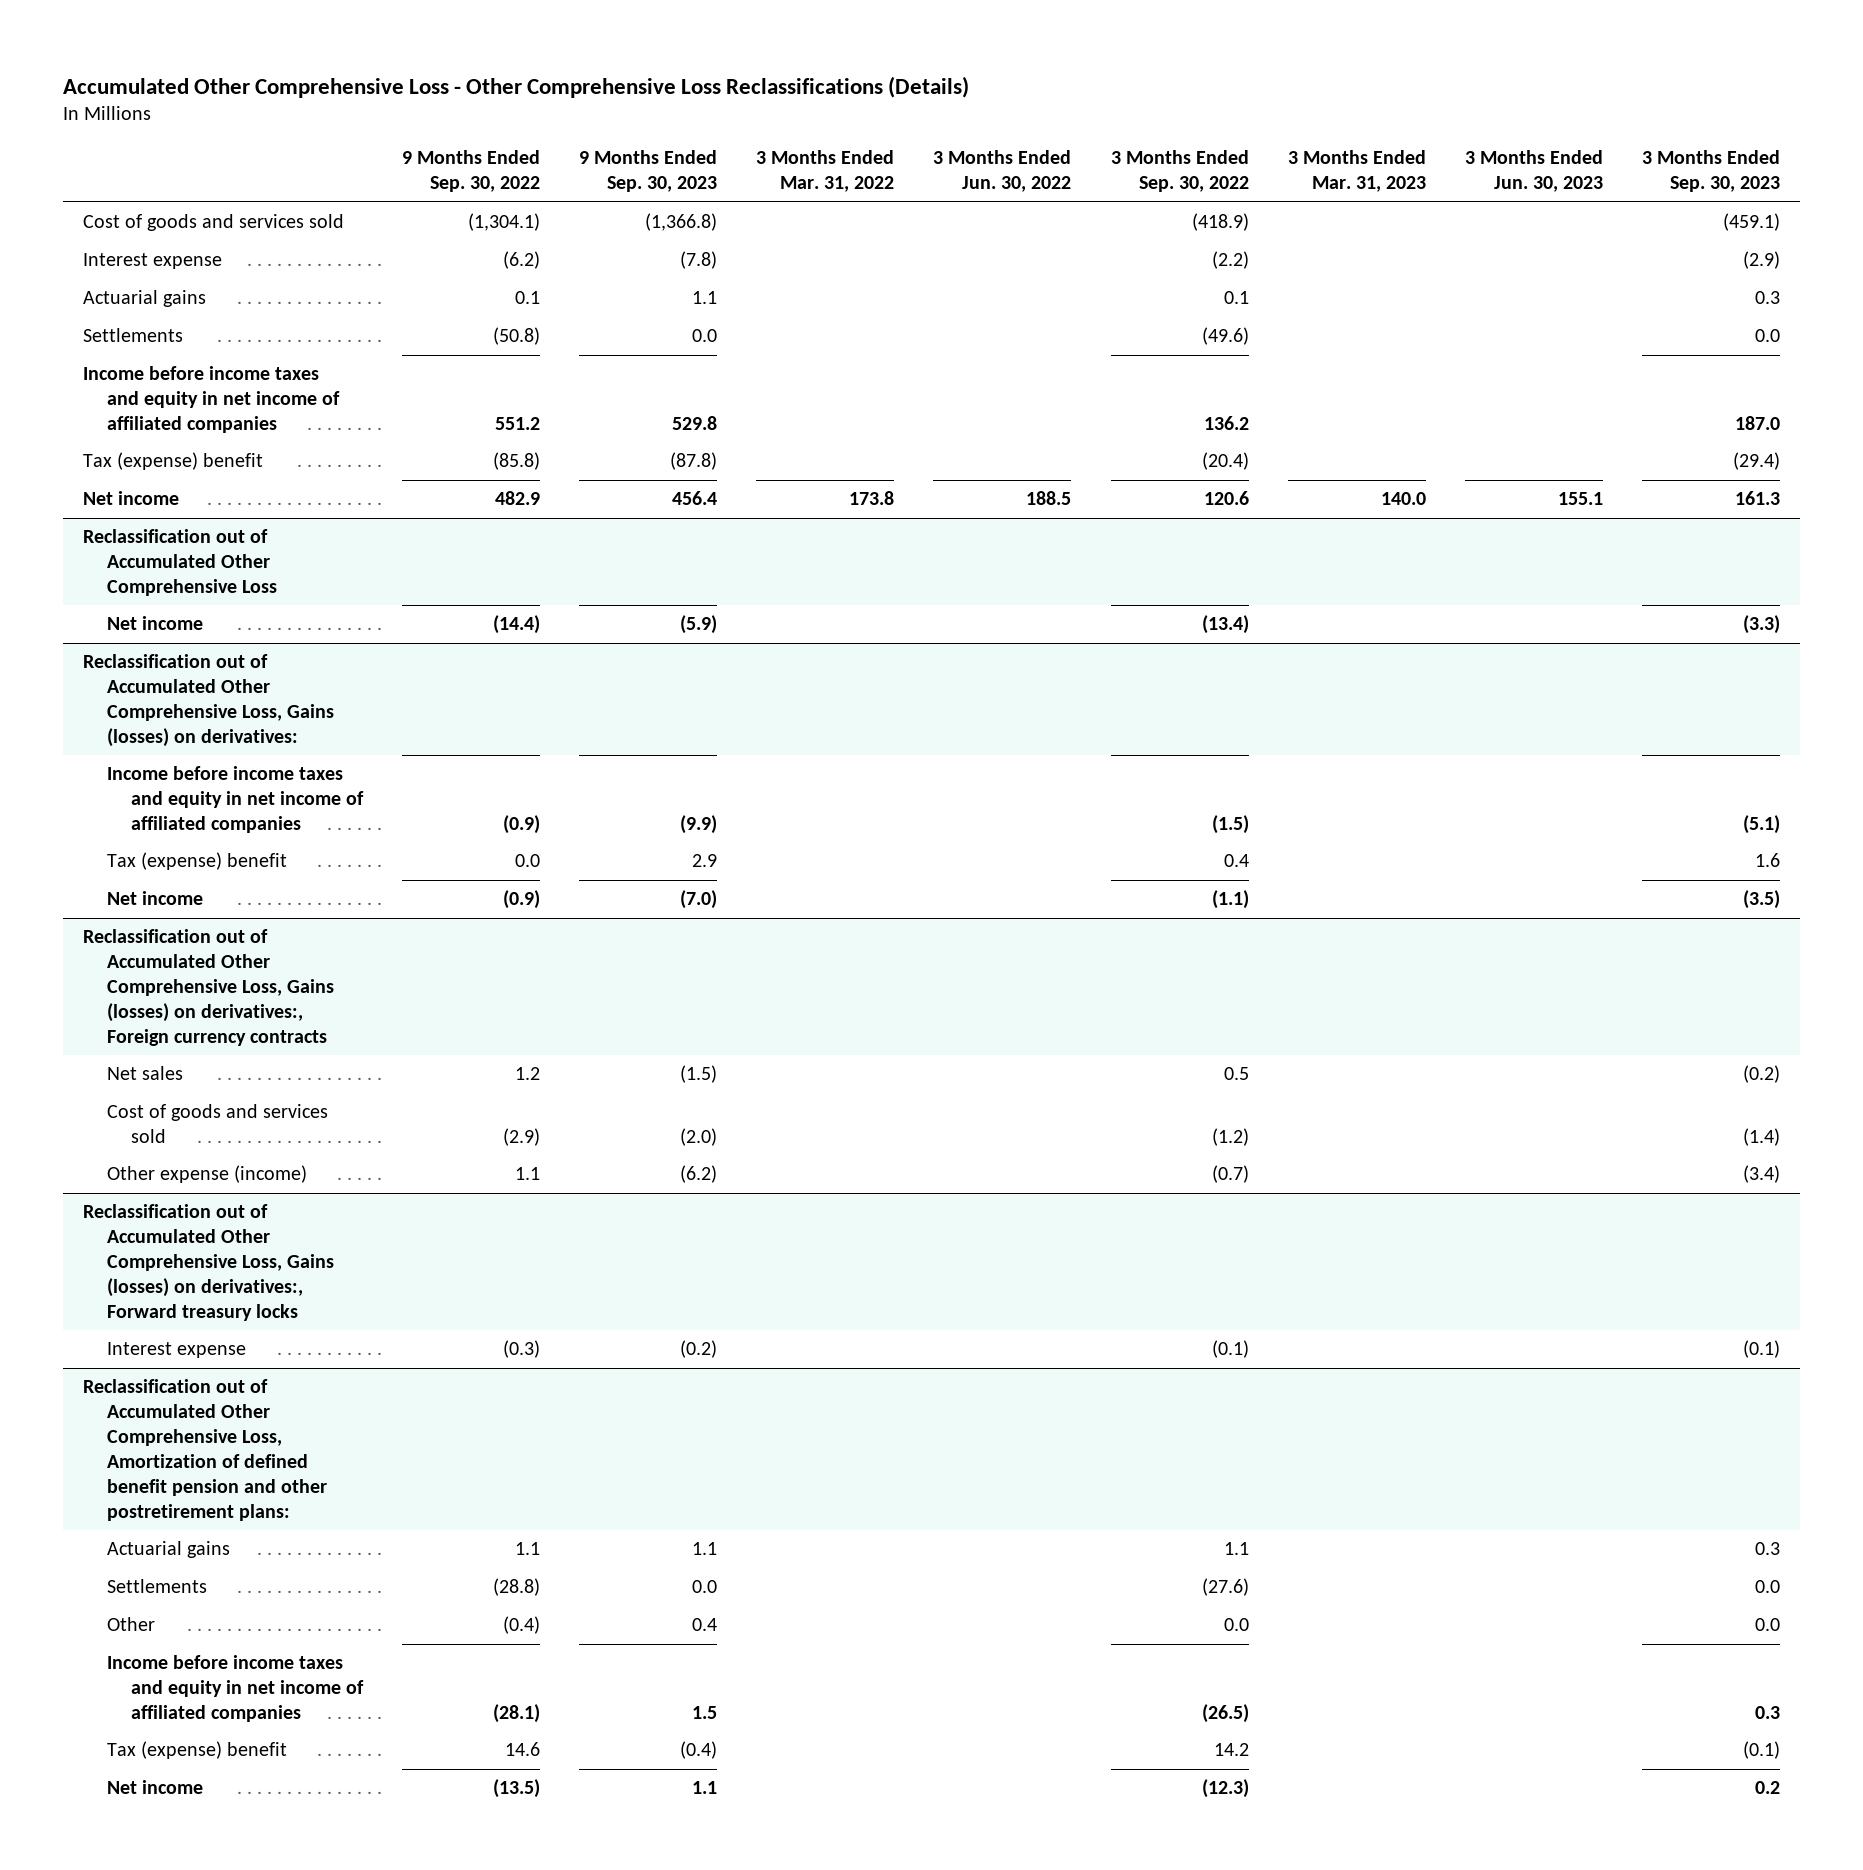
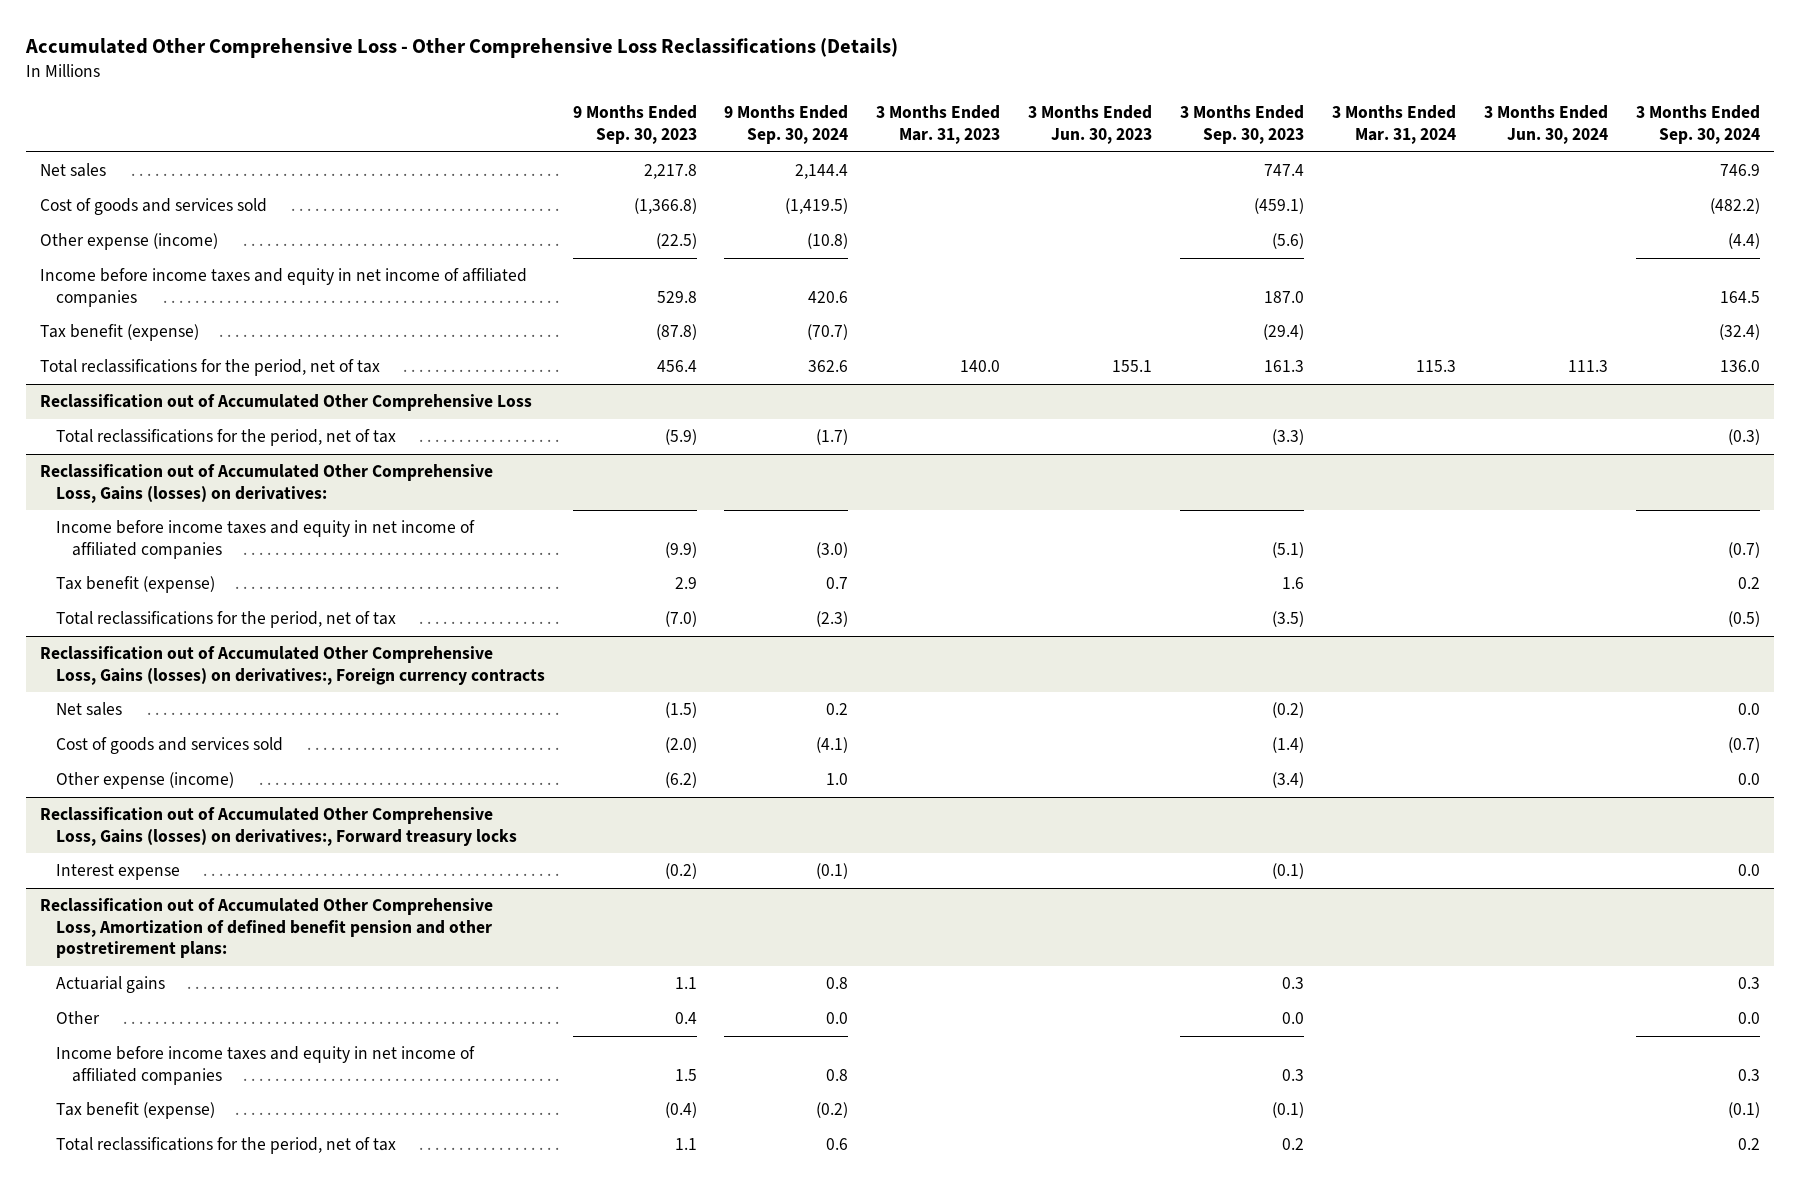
- | 9 Months Ended Sep. 30, 2022 | 9 Months Ended Sep. 30, 2023 | 3 Months Ended Mar. 31, 2022 | 3 Months Ended Jun. 30, 2022 | 3 Months Ended Sep. 30, 2022 | 3 Months Ended Mar. 31, 2023 | 3 Months Ended Jun. 30, 2023 | 3 Months Ended Sep. 30, 2023
+ | 9 Months Ended Sep. 30, 2023 | 9 Months Ended Sep. 30, 2024 | 3 Months Ended Mar. 31, 2023 | 3 Months Ended Jun. 30, 2023 | 3 Months Ended Sep. 30, 2023 | 3 Months Ended Mar. 31, 2024 | 3 Months Ended Jun. 30, 2024 | 3 Months Ended Sep. 30, 2024
+ Net sales | 2,217.8 | 2,144.4 | | | 747.4 | | | 746.9
- Interest expense | (6.2) | (7.8) | | | (2.2) | | | (2.9)
- Actuarial gains | 0.1 | 1.1 | | | 0.1 | | | 0.3
- Settlements | (50.8) | 0.0 | | | (49.6) | | | 0.0
+ Other expense (income) | (22.5) | (10.8) | | | (5.6) | | | (4.4)
- Tax (expense) benefit | (85.8) | (87.8) | | | (20.4) | | | (29.4)
- Net income | 482.9 | 456.4 | 173.8 | 188.5 | 120.6 | 140.0 | 155.1 | 161.3
+ Tax benefit (expense) | (87.8) | (70.7) | | | (29.4) | | | (32.4)
+ Total reclassifications for the period, net of tax | 456.4 | 362.6 | 140.0 | 155.1 | 161.3 | 115.3 | 111.3 | 136.0
@ Reclassification out of Accumulated Other Comprehensive Loss
- Net income | (14.4) | (5.9) | | | (13.4) | | | (3.3)
+ Total reclassifications for the period, net of tax | (5.9) | (1.7) | | | (3.3) | | | (0.3)
@ Reclassification out of Accumulated Other Comprehensive Loss, Gains (losses) on derivatives:
- Tax (expense) benefit | 0.0 | 2.9 | | | 0.4 | | | 1.6
- Net income | (0.9) | (7.0) | | | (1.1) | | | (3.5)
+ Tax benefit (expense) | 2.9 | 0.7 | | | 1.6 | | | 0.2
+ Total reclassifications for the period, net of tax | (7.0) | (2.3) | | | (3.5) | | | (0.5)
@ Reclassification out of Accumulated Other Comprehensive Loss, Amortization of defined benefit pension and other postretirement plans:
- Settlements | (28.8) | 0.0 | | | (27.6) | | | 0.0
- Tax (expense) benefit | 14.6 | (0.4) | | | 14.2 | | | (0.1)
- Net income | (13.5) | 1.1 | | | (12.3) | | | 0.2
+ Tax benefit (expense) | (0.4) | (0.2) | | | (0.1) | | | (0.1)
+ Total reclassifications for the period, net of tax | 1.1 | 0.6 | | | 0.2 | | | 0.2

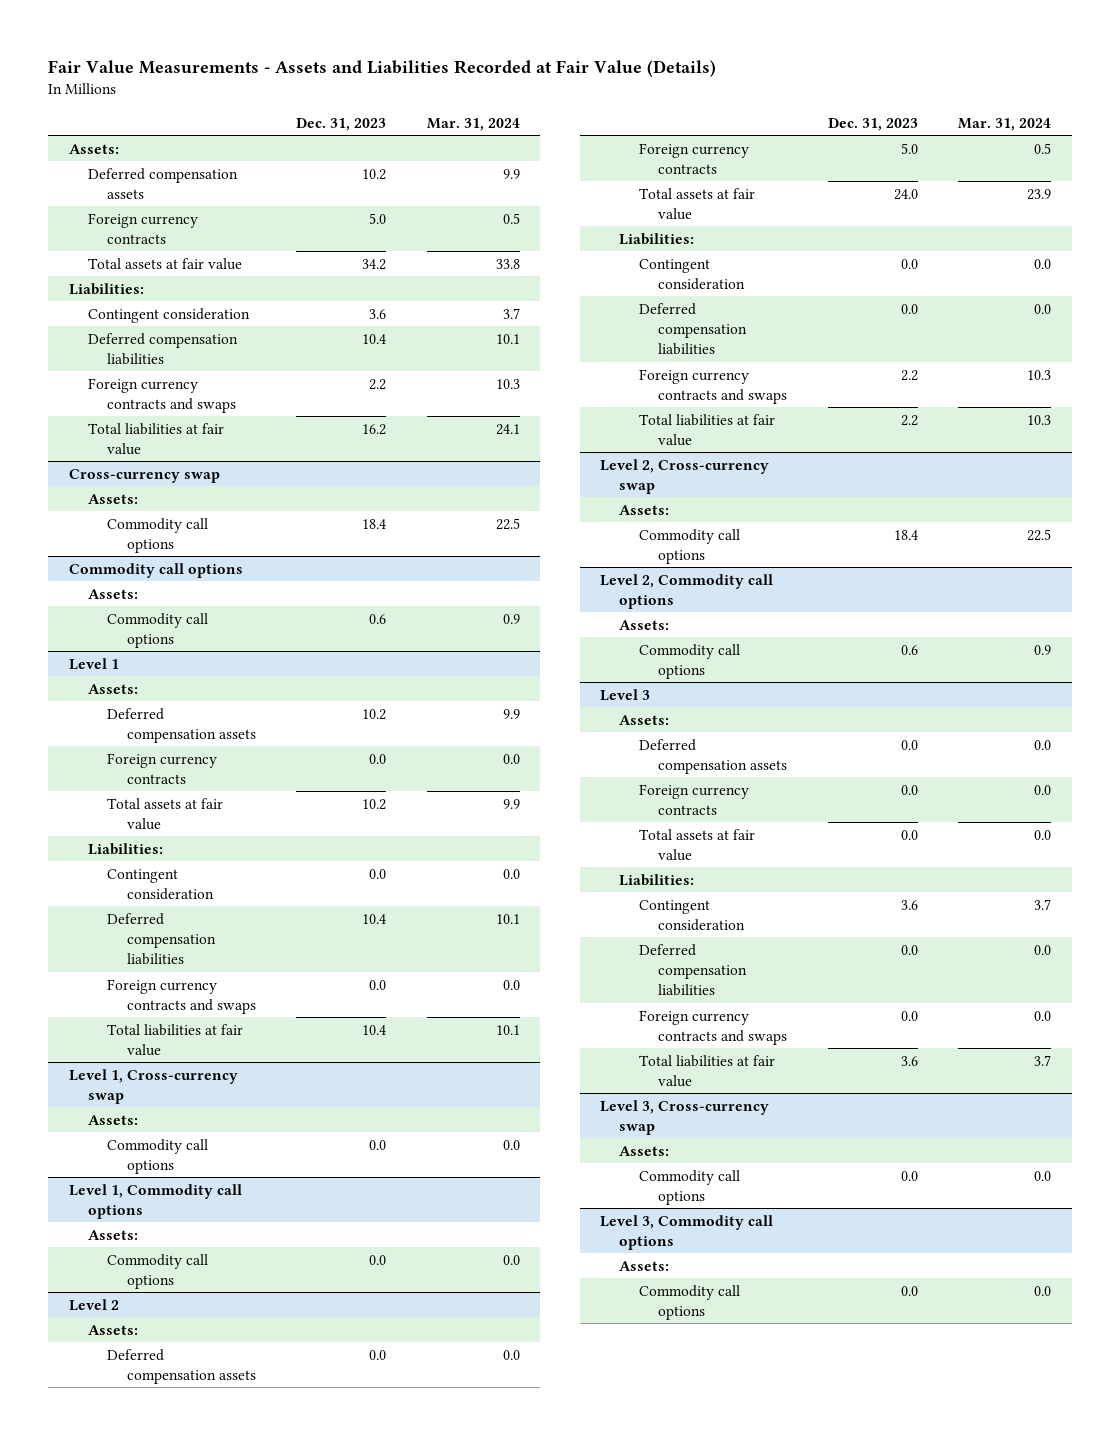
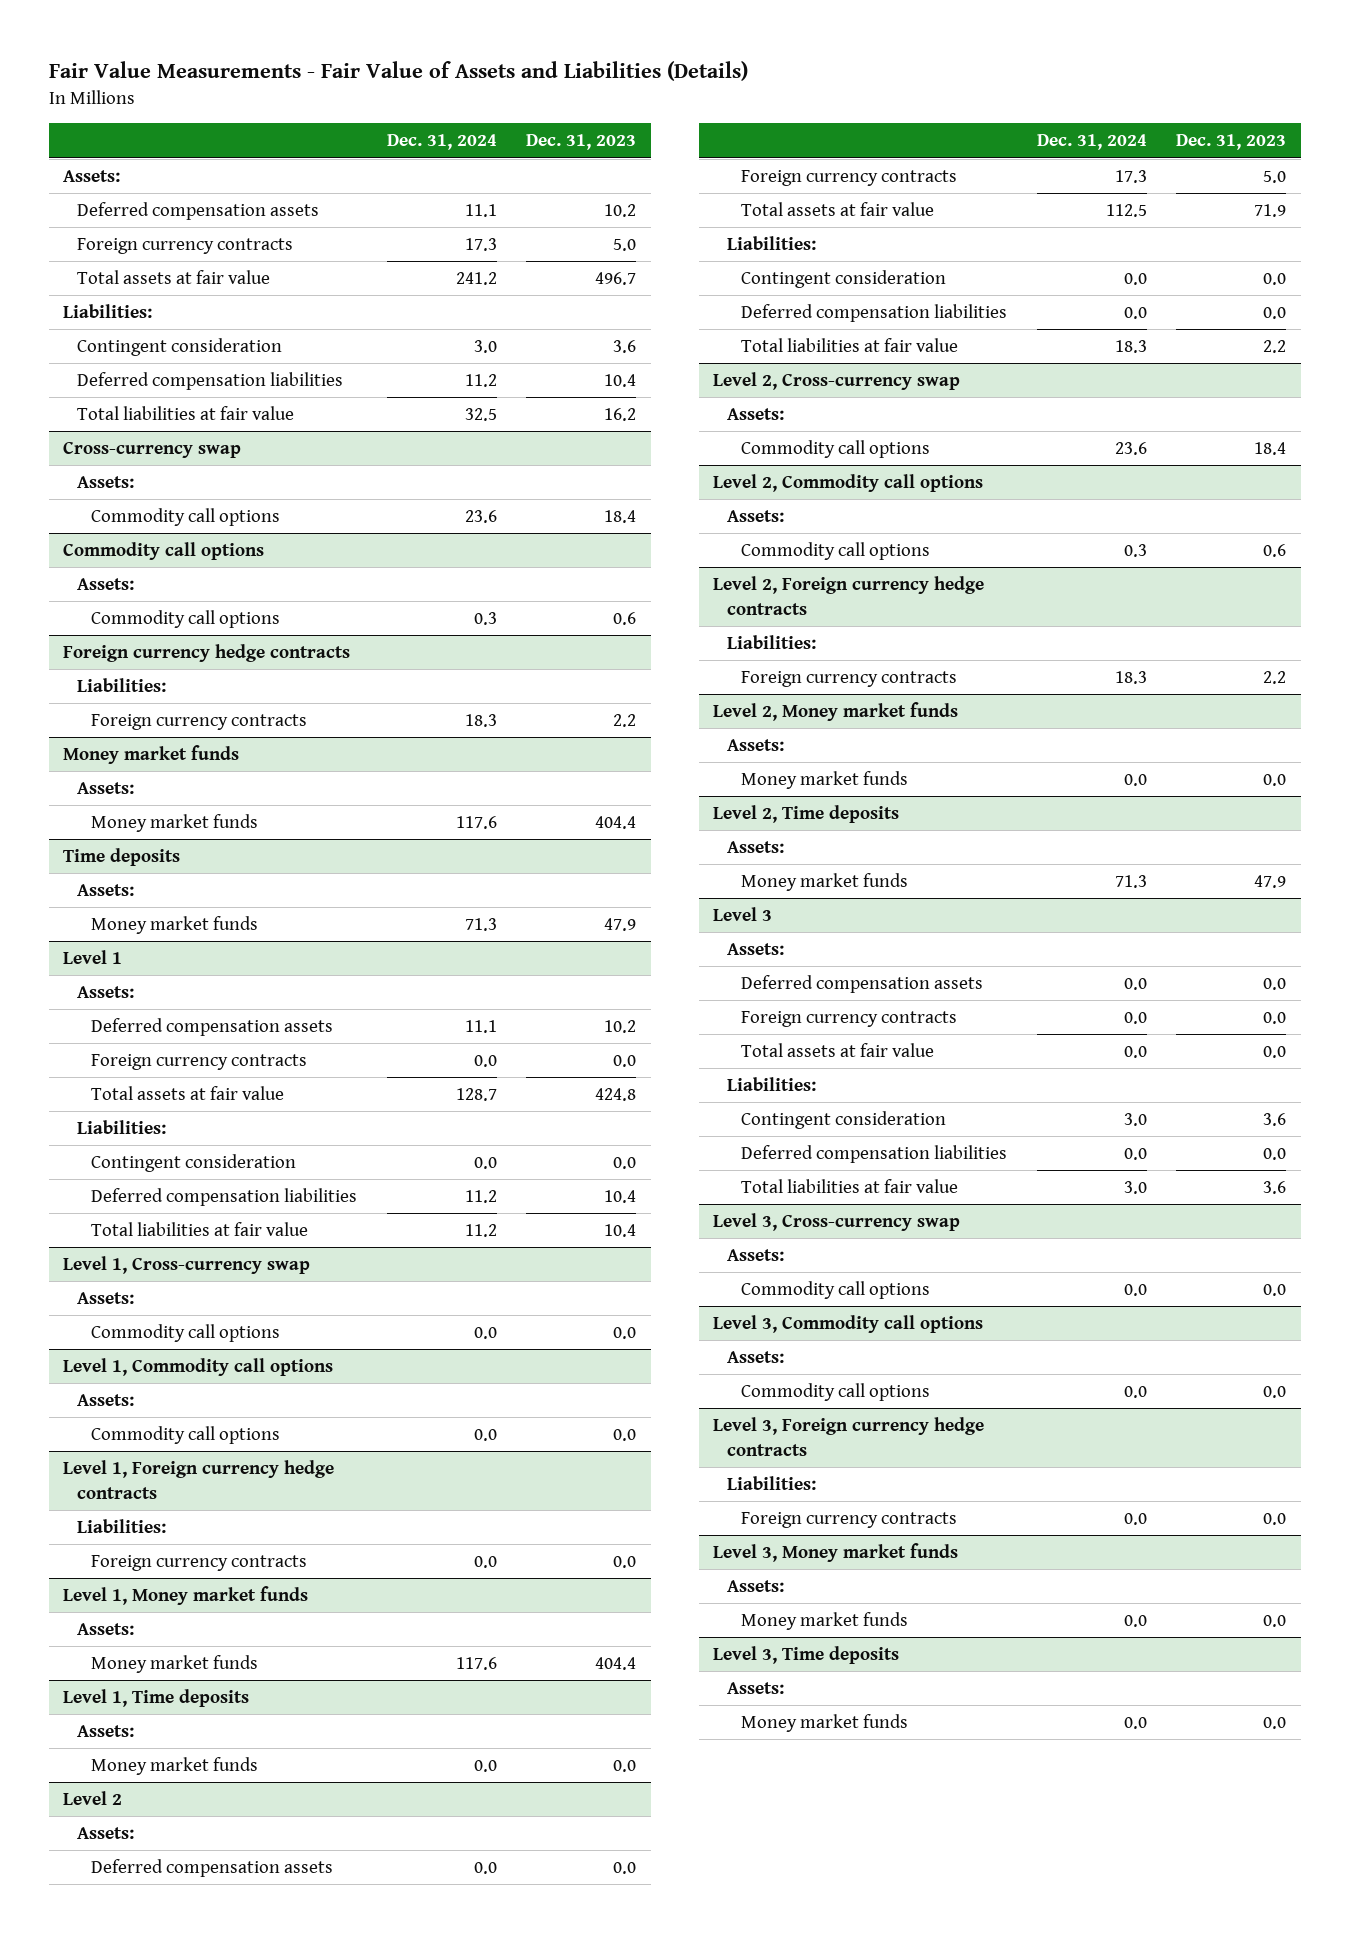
- Fair Value Measurements - Assets and Liabilities Recorded at Fair Value (Details)
+ Fair Value Measurements - Fair Value of Assets and Liabilities (Details)
- | Dec. 31, 2023 | Mar. 31, 2024
+ | Dec. 31, 2024 | Dec. 31, 2023
- Total assets at fair value | 34.2 | 33.8
+ Total assets at fair value | 241.2 | 496.7
- Foreign currency contracts and swaps | 2.2 | 10.3
+ Foreign currency hedge contracts
+ Liabilities:
+ Foreign currency contracts | 18.3 | 2.2
+ Money market funds
+ Assets:
+ Money market funds | 117.6 | 404.4
+ Time deposits
+ Assets:
+ Money market funds | 71.3 | 47.9
@ Level 1
- Total assets at fair value | 10.2 | 9.9
+ Total assets at fair value | 128.7 | 424.8
- Foreign currency contracts and swaps | 0.0 | 0.0
+ Level 1, Foreign currency hedge contracts
+ Liabilities:
+ Foreign currency contracts | 0.0 | 0.0
+ Level 1, Money market funds
+ Assets:
+ Money market funds | 117.6 | 404.4
+ Level 1, Time deposits
+ Assets:
+ Money market funds | 0.0 | 0.0
@ Level 2
- Total assets at fair value | 24.0 | 23.9
+ Total assets at fair value | 112.5 | 71.9
- Foreign currency contracts and swaps | 2.2 | 10.3
+ Level 2, Foreign currency hedge contracts
+ Liabilities:
+ Foreign currency contracts | 18.3 | 2.2
+ Level 2, Money market funds
+ Assets:
+ Money market funds | 0.0 | 0.0
+ Level 2, Time deposits
+ Assets:
+ Money market funds | 71.3 | 47.9
@ Level 3
- Foreign currency contracts and swaps | 0.0 | 0.0
+ Level 3, Foreign currency hedge contracts
+ Liabilities:
+ Foreign currency contracts | 0.0 | 0.0
+ Level 3, Money market funds
+ Assets:
+ Money market funds | 0.0 | 0.0
+ Level 3, Time deposits
+ Assets:
+ Money market funds | 0.0 | 0.0

